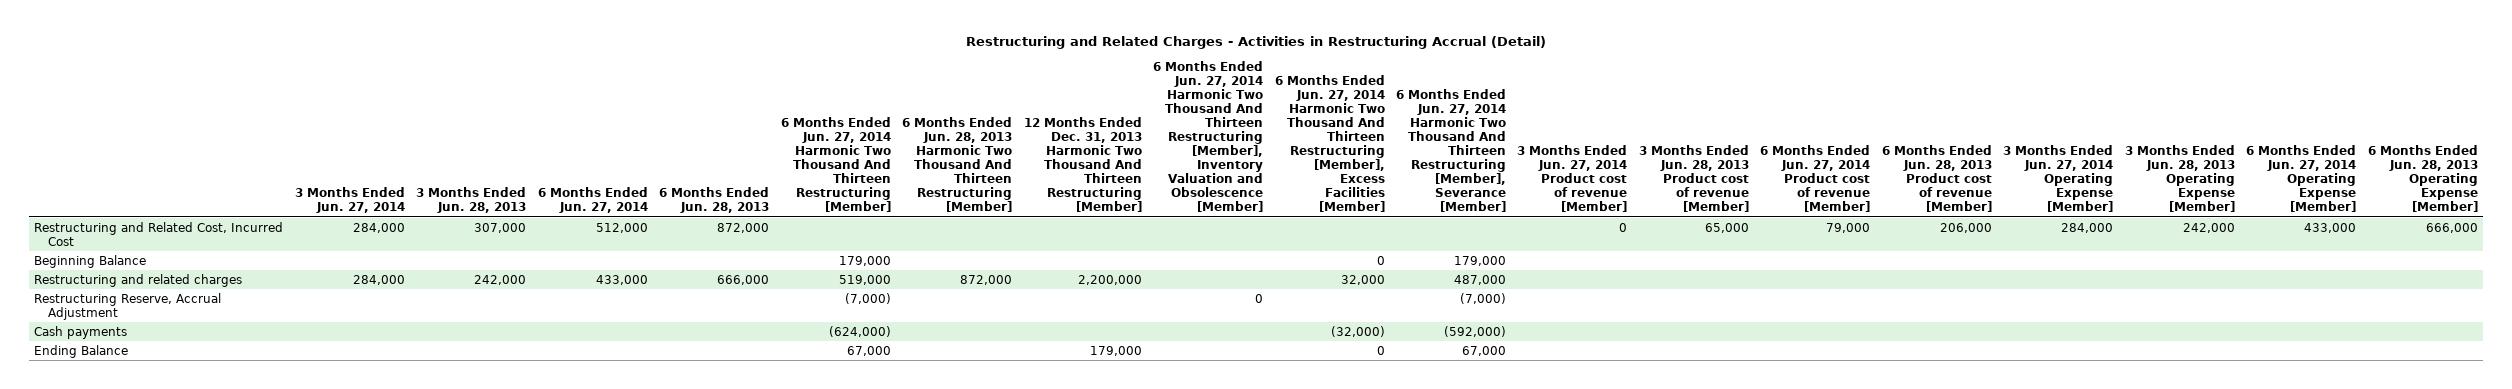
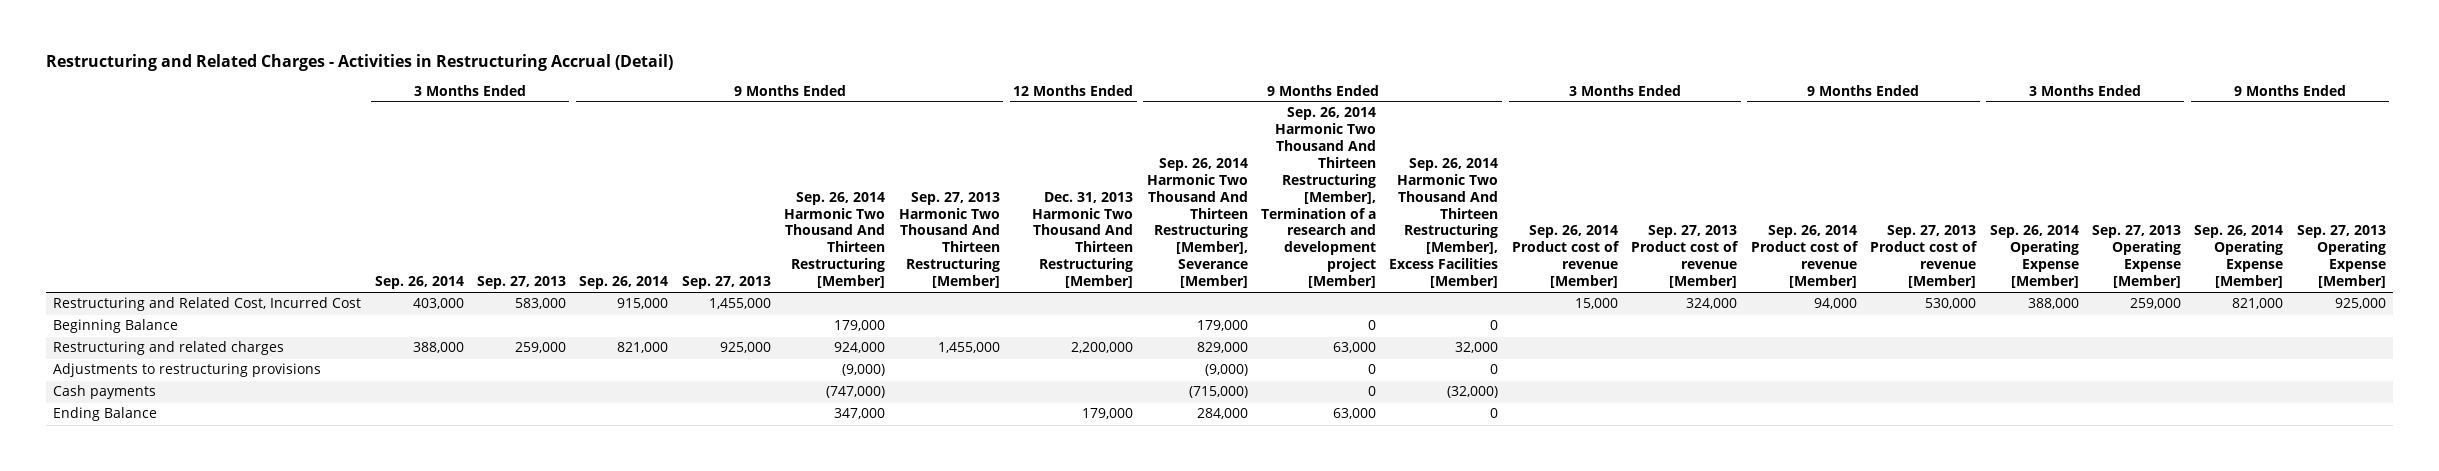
- | 3 Months Ended Jun. 27, 2014 | 3 Months Ended Jun. 28, 2013 | 6 Months Ended Jun. 27, 2014 | 6 Months Ended Jun. 28, 2013 | 6 Months Ended Jun. 27, 2014 Harmonic Two Thousand And Thirteen Restructuring [Member] | 6 Months Ended Jun. 28, 2013 Harmonic Two Thousand And Thirteen Restructuring [Member] | 12 Months Ended Dec. 31, 2013 Harmonic Two Thousand And Thirteen Restructuring [Member] | 6 Months Ended Jun. 27, 2014 Harmonic Two Thousand And Thirteen Restructuring [Member], Inventory Valuation and Obsolescence [Member] | 6 Months Ended Jun. 27, 2014 Harmonic Two Thousand And Thirteen Restructuring [Member], Excess Facilities [Member] | 6 Months Ended Jun. 27, 2014 Harmonic Two Thousand And Thirteen Restructuring [Member], Severance [Member] | 3 Months Ended Jun. 27, 2014 Product cost of revenue [Member] | 3 Months Ended Jun. 28, 2013 Product cost of revenue [Member] | 6 Months Ended Jun. 27, 2014 Product cost of revenue [Member] | 6 Months Ended Jun. 28, 2013 Product cost of revenue [Member] | 3 Months Ended Jun. 27, 2014 Operating Expense [Member] | 3 Months Ended Jun. 28, 2013 Operating Expense [Member] | 6 Months Ended Jun. 27, 2014 Operating Expense [Member] | 6 Months Ended Jun. 28, 2013 Operating Expense [Member]
+ | 3 Months Ended Sep. 26, 2014 | 3 Months Ended Sep. 27, 2013 | 9 Months Ended Sep. 26, 2014 | 9 Months Ended Sep. 27, 2013 | 9 Months Ended Sep. 26, 2014 Harmonic Two Thousand And Thirteen Restructuring [Member] | 9 Months Ended Sep. 27, 2013 Harmonic Two Thousand And Thirteen Restructuring [Member] | 12 Months Ended Dec. 31, 2013 Harmonic Two Thousand And Thirteen Restructuring [Member] | 9 Months Ended Sep. 26, 2014 Harmonic Two Thousand And Thirteen Restructuring [Member], Severance [Member] | 9 Months Ended Sep. 26, 2014 Harmonic Two Thousand And Thirteen Restructuring [Member], Termination of a research and development project [Member] | 9 Months Ended Sep. 26, 2014 Harmonic Two Thousand And Thirteen Restructuring [Member], Excess Facilities [Member] | 3 Months Ended Sep. 26, 2014 Product cost of revenue [Member] | 3 Months Ended Sep. 27, 2013 Product cost of revenue [Member] | 9 Months Ended Sep. 26, 2014 Product cost of revenue [Member] | 9 Months Ended Sep. 27, 2013 Product cost of revenue [Member] | 3 Months Ended Sep. 26, 2014 Operating Expense [Member] | 3 Months Ended Sep. 27, 2013 Operating Expense [Member] | 9 Months Ended Sep. 26, 2014 Operating Expense [Member] | 9 Months Ended Sep. 27, 2013 Operating Expense [Member]
- Restructuring Reserve, Accrual Adjustment | | | | | (7,000) | | | 0 | | (7,000) | | | | | | | |
+ Adjustments to restructuring provisions | | | | | (9,000) | | | (9,000) | 0 | 0 | | | | | | | |

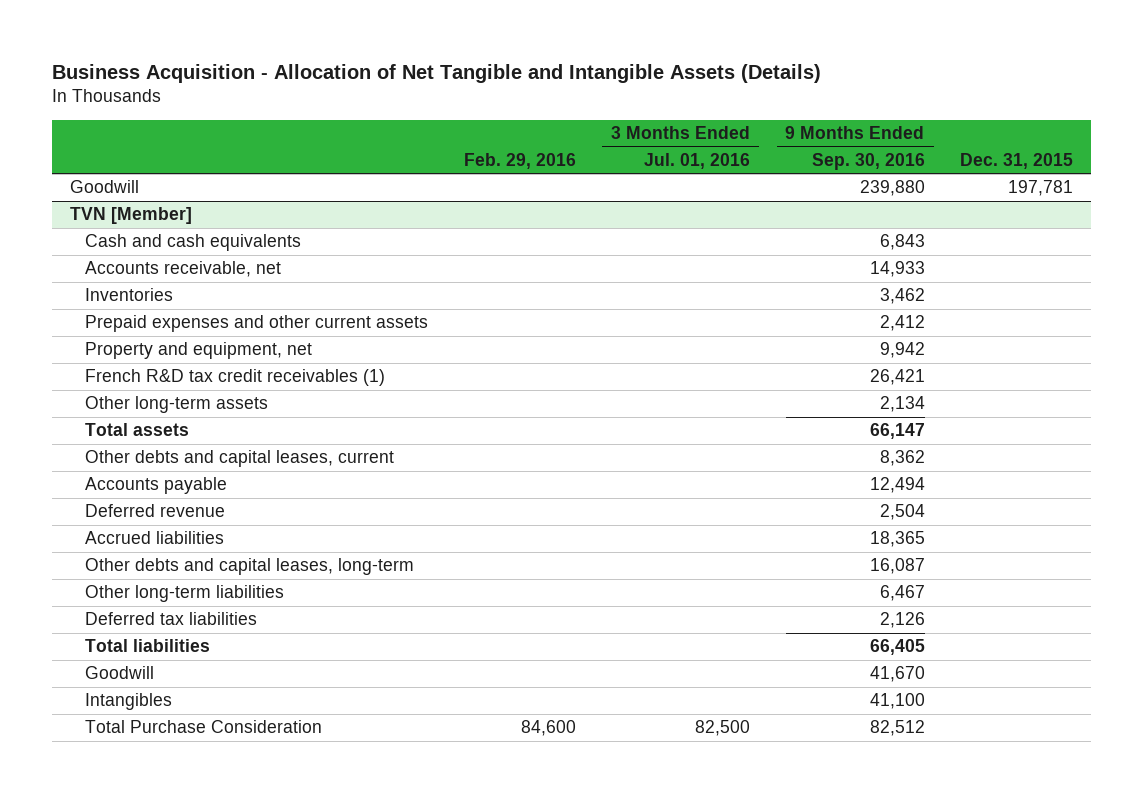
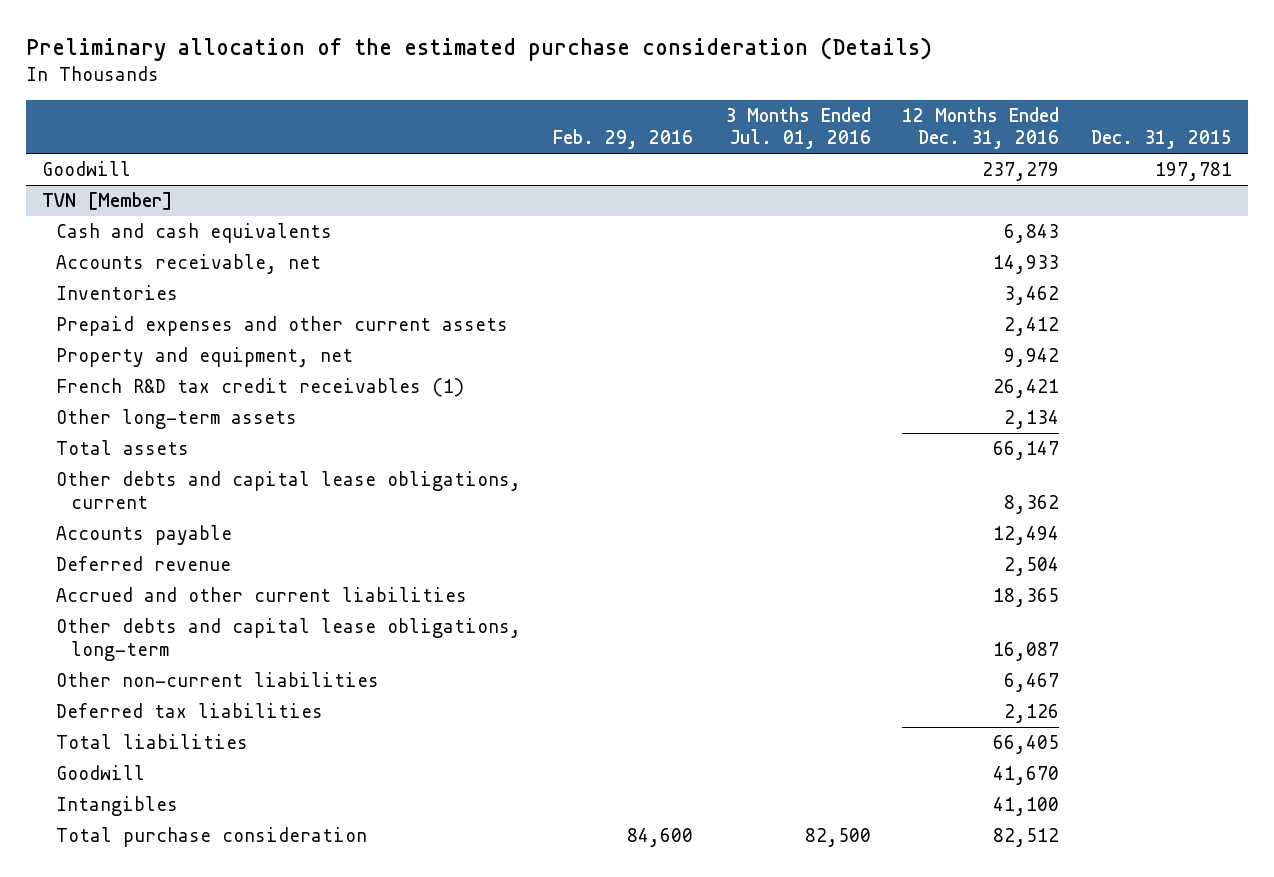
- Business Acquisition - Allocation of Net Tangible and Intangible Assets (Details)
+ Preliminary allocation of the estimated purchase consideration (Details)
- | Feb. 29, 2016 | 3 Months Ended Jul. 01, 2016 | 9 Months Ended Sep. 30, 2016 | Dec. 31, 2015
+ | Feb. 29, 2016 | 3 Months Ended Jul. 01, 2016 | 12 Months Ended Dec. 31, 2016 | Dec. 31, 2015
@ TVN [Member]
- Other debts and capital leases, current | | | 8,362 |
+ Other debts and capital lease obligations, current | | | 8,362 |
- Accrued liabilities | | | 18,365 |
- Other debts and capital leases, long-term | | | 16,087 |
- Other long-term liabilities | | | 6,467 |
+ Accrued and other current liabilities | | | 18,365 |
+ Other debts and capital lease obligations, long-term | | | 16,087 |
+ Other non-current liabilities | | | 6,467 |
- Total Purchase Consideration | 84,600 | 82,500 | 82,512 |
+ Total purchase consideration | 84,600 | 82,500 | 82,512 |

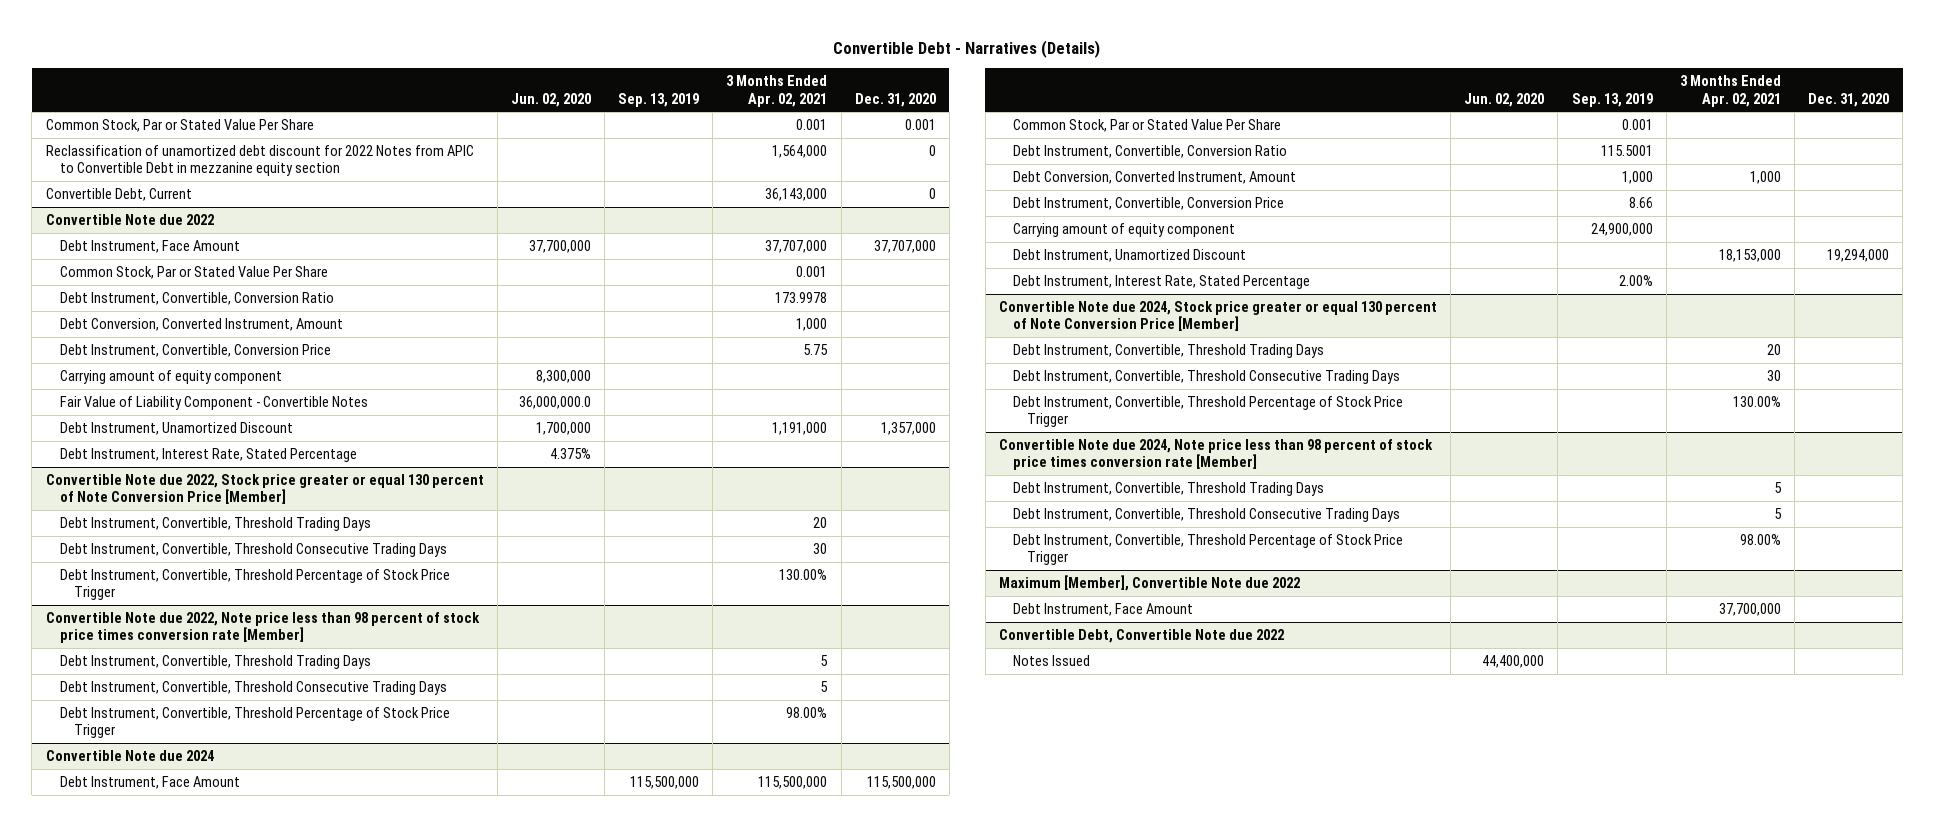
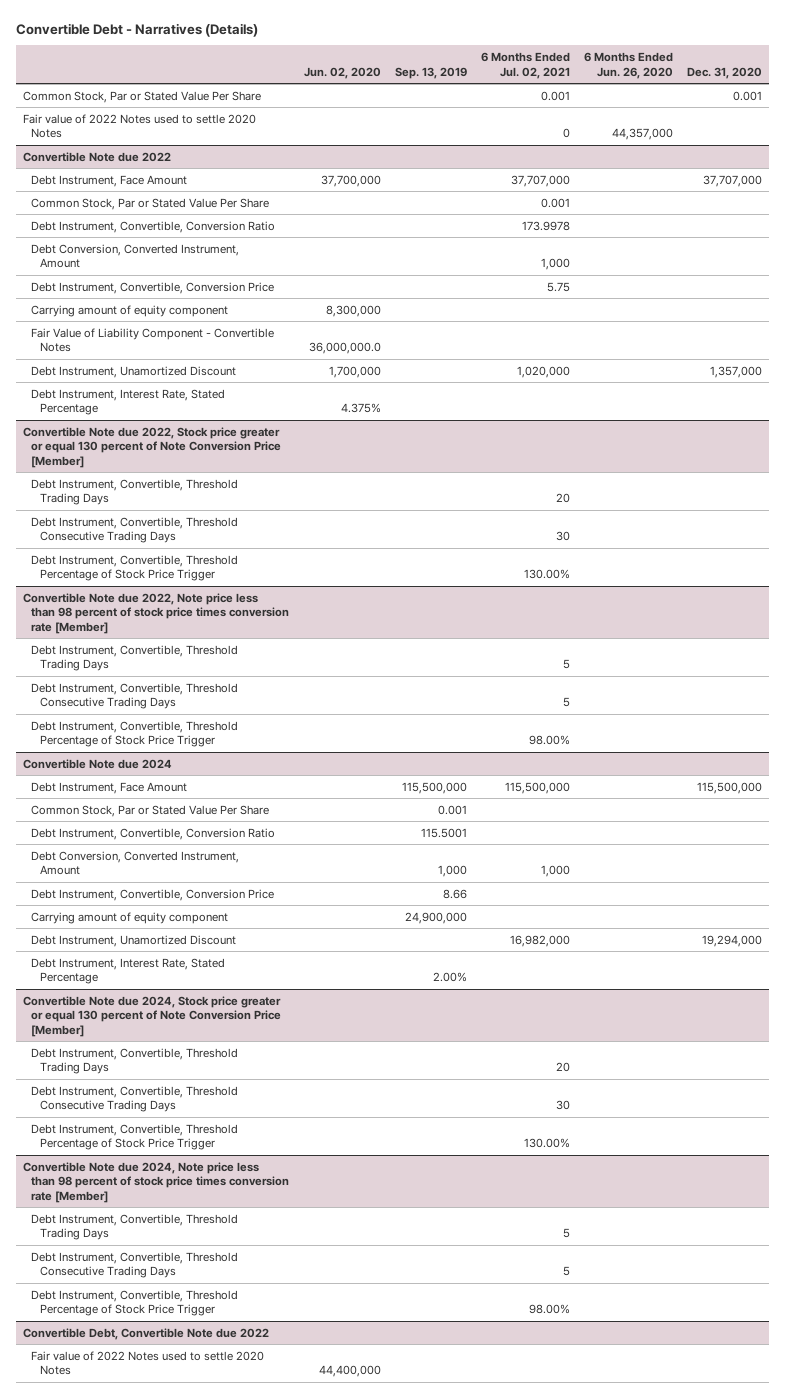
- | Jun. 02, 2020 | Sep. 13, 2019 | 3 Months Ended Apr. 02, 2021 | Dec. 31, 2020
+ | Jun. 02, 2020 | Sep. 13, 2019 | 6 Months Ended Jul. 02, 2021 | 6 Months Ended Jun. 26, 2020 | Dec. 31, 2020
- Reclassification of unamortized debt discount for 2022 Notes from APIC to Convertible Debt in mezzanine equity section | | | 1,564,000 | 0
- Convertible Debt, Current | | | 36,143,000 | 0
+ Fair value of 2022 Notes used to settle 2020 Notes | | | 0 | 44,357,000 |
- Maximum [Member], Convertible Note due 2022
- Debt Instrument, Face Amount | | | 37,700,000 |
@ Convertible Debt, Convertible Note due 2022
- Notes Issued | 44,400,000 | | |
+ Fair value of 2022 Notes used to settle 2020 Notes | 44,400,000 | | | |

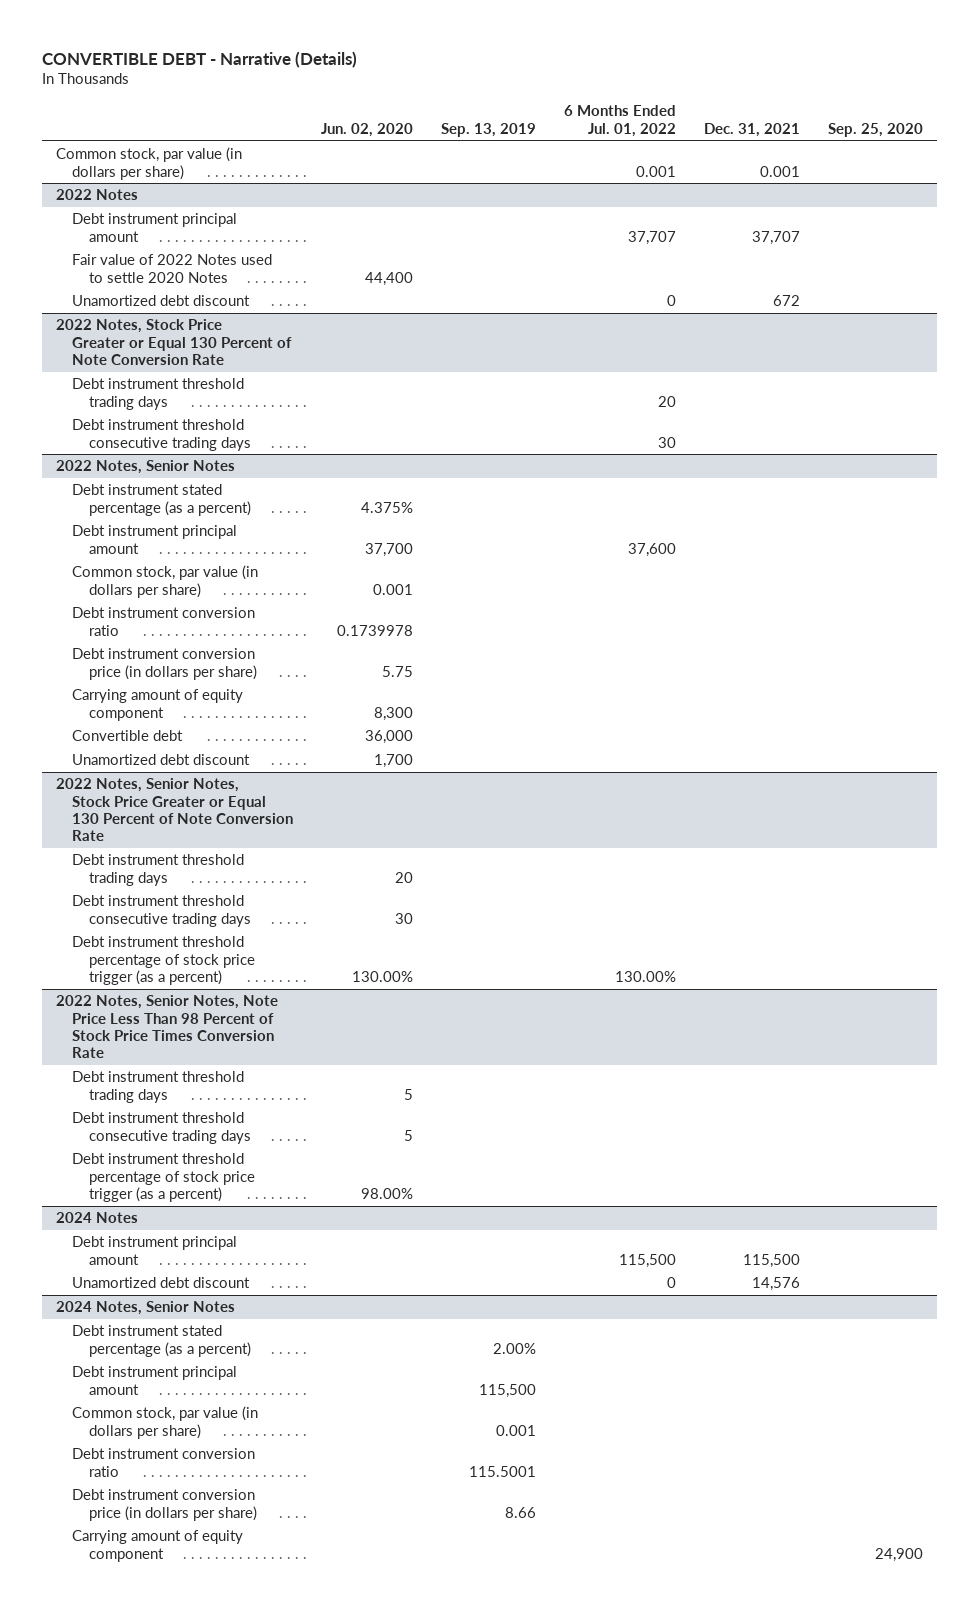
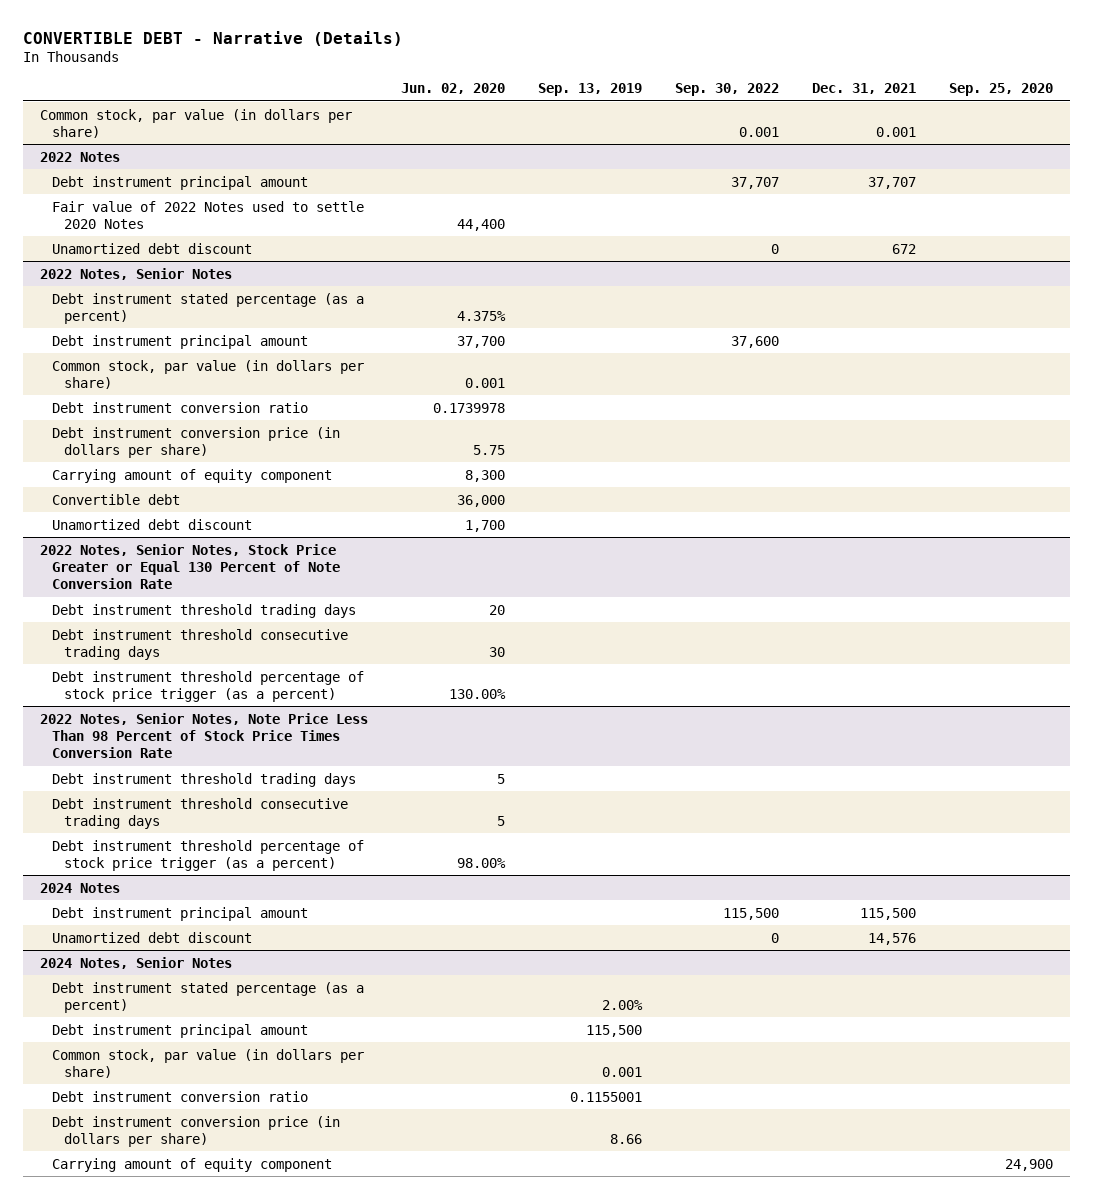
- | Jun. 02, 2020 | Sep. 13, 2019 | 6 Months Ended Jul. 01, 2022 | Dec. 31, 2021 | Sep. 25, 2020
+ | Jun. 02, 2020 | Sep. 13, 2019 | Sep. 30, 2022 | Dec. 31, 2021 | Sep. 25, 2020
- 2022 Notes, Stock Price Greater or Equal 130 Percent of Note Conversion Rate
- Debt instrument threshold trading days | | | 20 | |
- Debt instrument threshold consecutive trading days | | | 30 | |
@ 2024 Notes, Senior Notes
- Debt instrument conversion ratio | | 115.5001 | | |
+ Debt instrument conversion ratio | | 0.1155001 | | |

